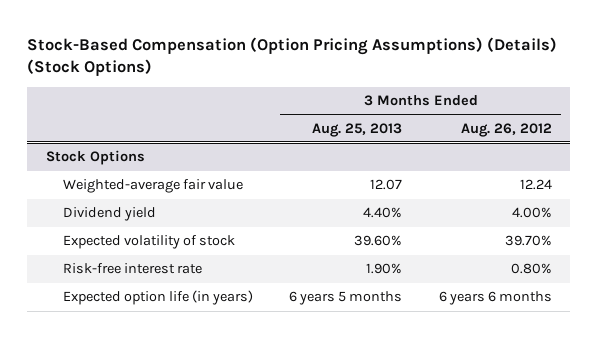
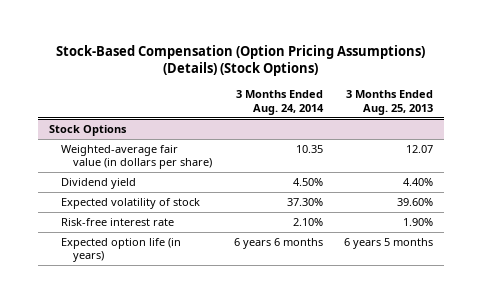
- | 3 Months Ended Aug. 25, 2013 | 3 Months Ended Aug. 26, 2012
+ | 3 Months Ended Aug. 24, 2014 | 3 Months Ended Aug. 25, 2013
@ Stock Options
- Weighted-average fair value | 12.07 | 12.24
+ Weighted-average fair value (in dollars per share) | 10.35 | 12.07

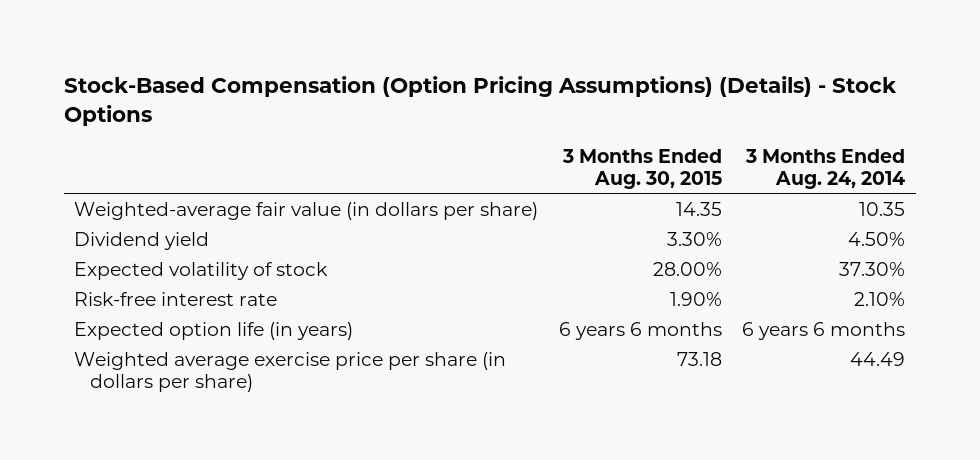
- Stock-Based Compensation (Option Pricing Assumptions) (Details) (Stock Options)
+ Stock-Based Compensation (Option Pricing Assumptions) (Details) - Stock Options
- | 3 Months Ended Aug. 24, 2014 | 3 Months Ended Aug. 25, 2013
+ | 3 Months Ended Aug. 30, 2015 | 3 Months Ended Aug. 24, 2014
- Stock Options
+ Weighted average exercise price per share (in dollars per share) | 73.18 | 44.49

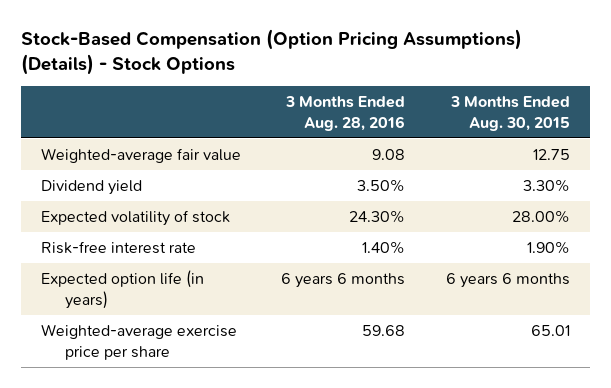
- | 3 Months Ended Aug. 30, 2015 | 3 Months Ended Aug. 24, 2014
+ | 3 Months Ended Aug. 28, 2016 | 3 Months Ended Aug. 30, 2015
- Weighted-average fair value (in dollars per share) | 14.35 | 10.35
+ Weighted-average fair value | 9.08 | 12.75
- Weighted average exercise price per share (in dollars per share) | 73.18 | 44.49
+ Weighted-average exercise price per share | 59.68 | 65.01

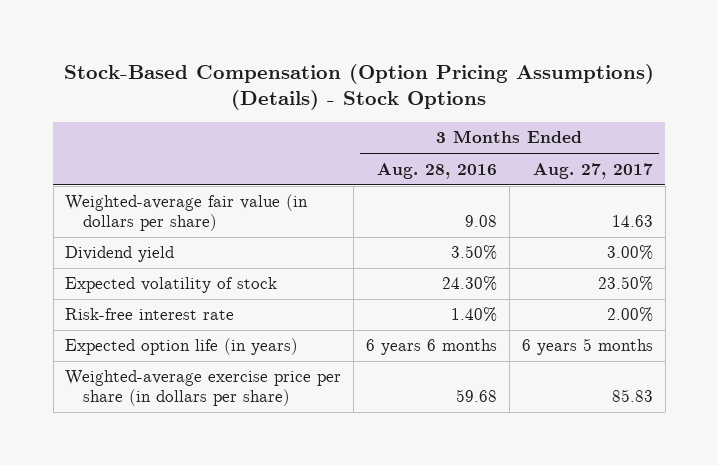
- | 3 Months Ended Aug. 28, 2016 | 3 Months Ended Aug. 30, 2015
+ | 3 Months Ended Aug. 28, 2016 | 3 Months Ended Aug. 27, 2017
- Weighted-average fair value | 9.08 | 12.75
+ Weighted-average fair value (in dollars per share) | 9.08 | 14.63
- Weighted-average exercise price per share | 59.68 | 65.01
+ Weighted-average exercise price per share (in dollars per share) | 59.68 | 85.83

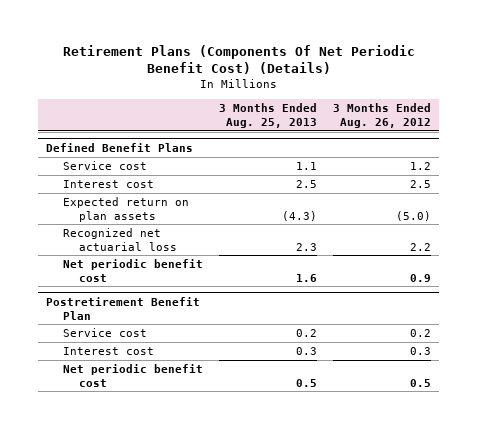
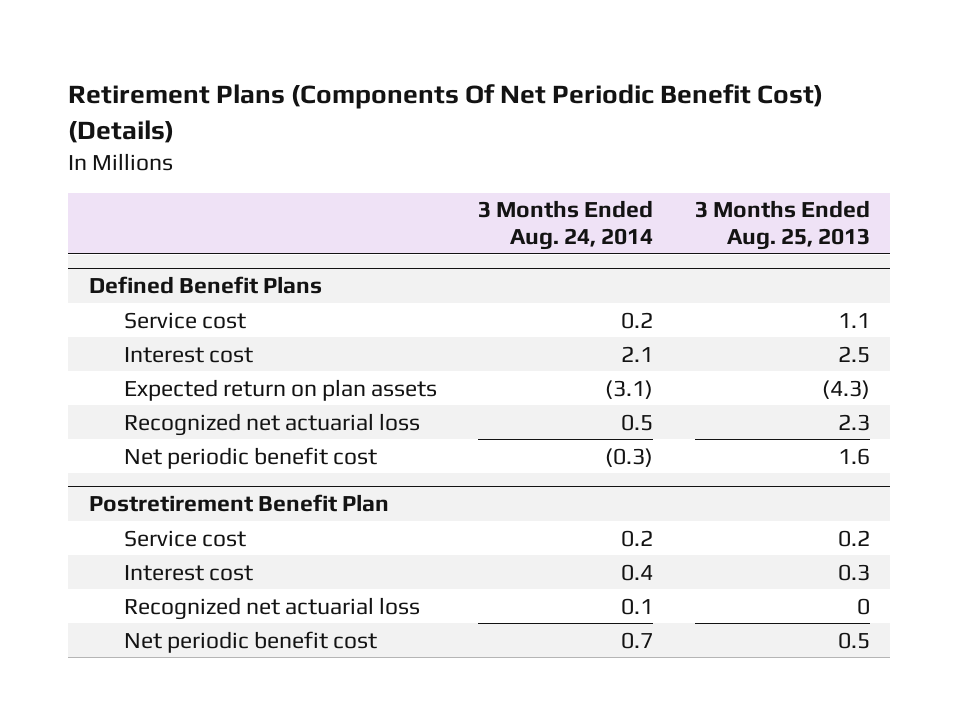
- | 3 Months Ended Aug. 25, 2013 | 3 Months Ended Aug. 26, 2012
+ | 3 Months Ended Aug. 24, 2014 | 3 Months Ended Aug. 25, 2013
@ Postretirement Benefit Plan
+ Recognized net actuarial loss | 0.1 | 0

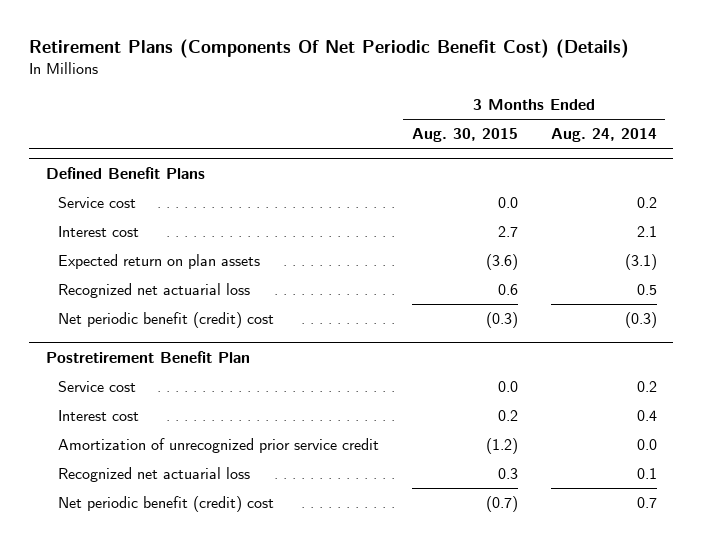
- | 3 Months Ended Aug. 24, 2014 | 3 Months Ended Aug. 25, 2013
+ | 3 Months Ended Aug. 30, 2015 | 3 Months Ended Aug. 24, 2014
@ Defined Benefit Plans
- Net periodic benefit cost | (0.3) | 1.6
+ Net periodic benefit (credit) cost | (0.3) | (0.3)
@ Postretirement Benefit Plan
+ Amortization of unrecognized prior service credit | (1.2) | 0.0
- Net periodic benefit cost | 0.7 | 0.5
+ Net periodic benefit (credit) cost | (0.7) | 0.7

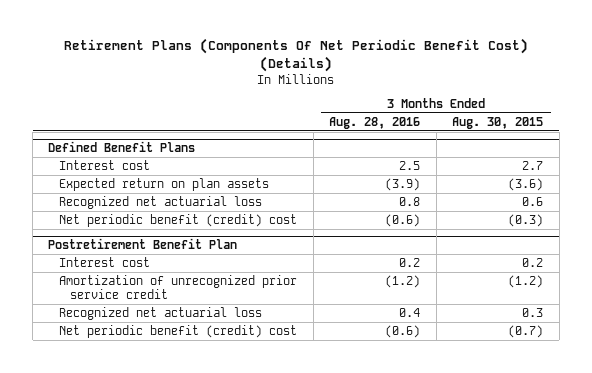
- | 3 Months Ended Aug. 30, 2015 | 3 Months Ended Aug. 24, 2014
+ | 3 Months Ended Aug. 28, 2016 | 3 Months Ended Aug. 30, 2015
@ Defined Benefit Plans
- Service cost | 0.0 | 0.2
@ Postretirement Benefit Plan
- Service cost | 0.0 | 0.2

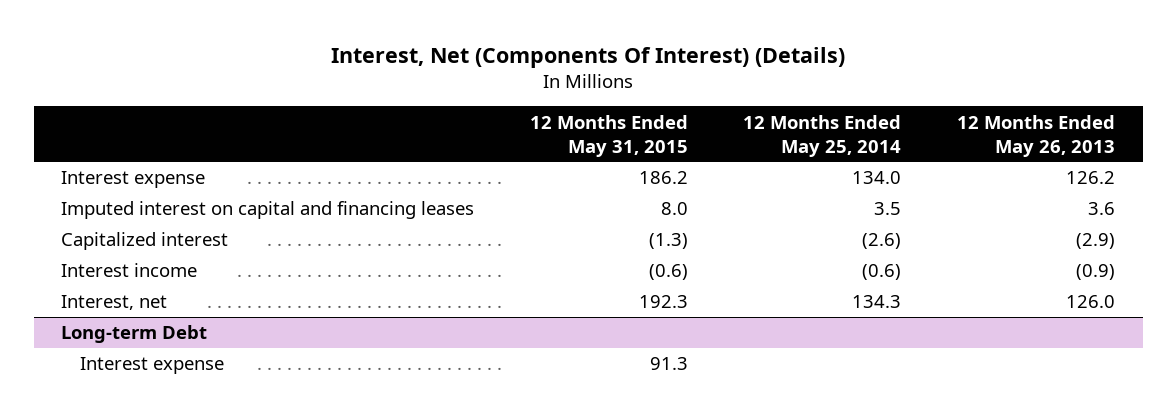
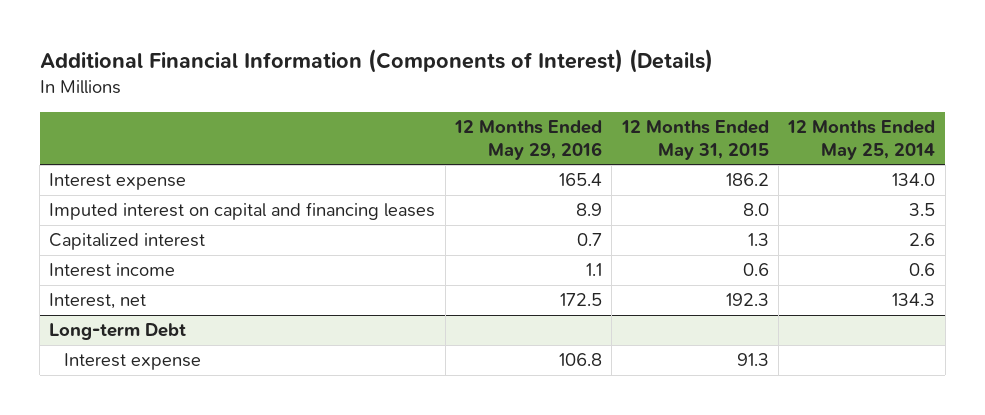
- Interest, Net (Components Of Interest) (Details)
+ Additional Financial Information (Components of Interest) (Details)
- | 12 Months Ended May 31, 2015 | 12 Months Ended May 25, 2014 | 12 Months Ended May 26, 2013
+ | 12 Months Ended May 29, 2016 | 12 Months Ended May 31, 2015 | 12 Months Ended May 25, 2014
- Capitalized interest | (1.3) | (2.6) | (2.9)
- Interest income | (0.6) | (0.6) | (0.9)
+ Capitalized interest | 0.7 | 1.3 | 2.6
+ Interest income | 1.1 | 0.6 | 0.6

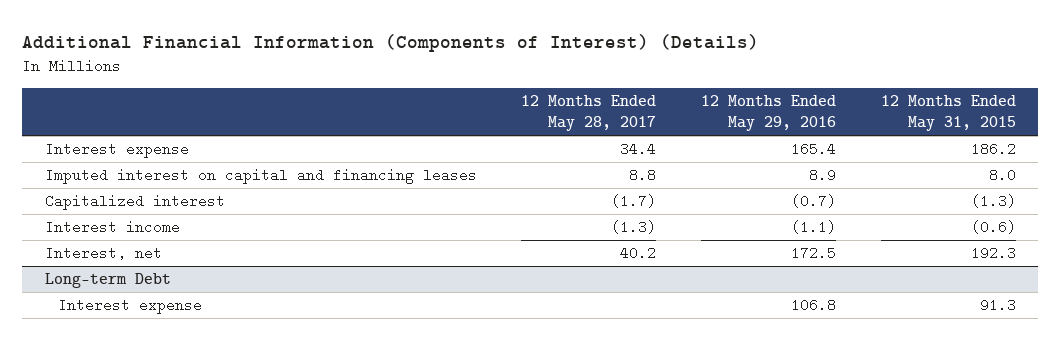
- | 12 Months Ended May 29, 2016 | 12 Months Ended May 31, 2015 | 12 Months Ended May 25, 2014
+ | 12 Months Ended May 28, 2017 | 12 Months Ended May 29, 2016 | 12 Months Ended May 31, 2015
- Capitalized interest | 0.7 | 1.3 | 2.6
- Interest income | 1.1 | 0.6 | 0.6
+ Capitalized interest | (1.7) | (0.7) | (1.3)
+ Interest income | (1.3) | (1.1) | (0.6)

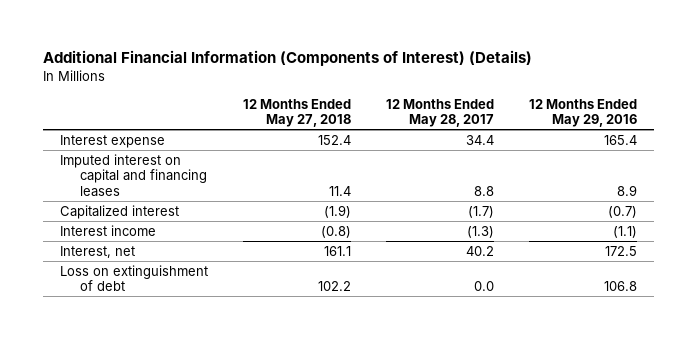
- | 12 Months Ended May 28, 2017 | 12 Months Ended May 29, 2016 | 12 Months Ended May 31, 2015
+ | 12 Months Ended May 27, 2018 | 12 Months Ended May 28, 2017 | 12 Months Ended May 29, 2016
- Long-term Debt
- Interest expense | | 106.8 | 91.3
+ Loss on extinguishment of debt | 102.2 | 0.0 | 106.8

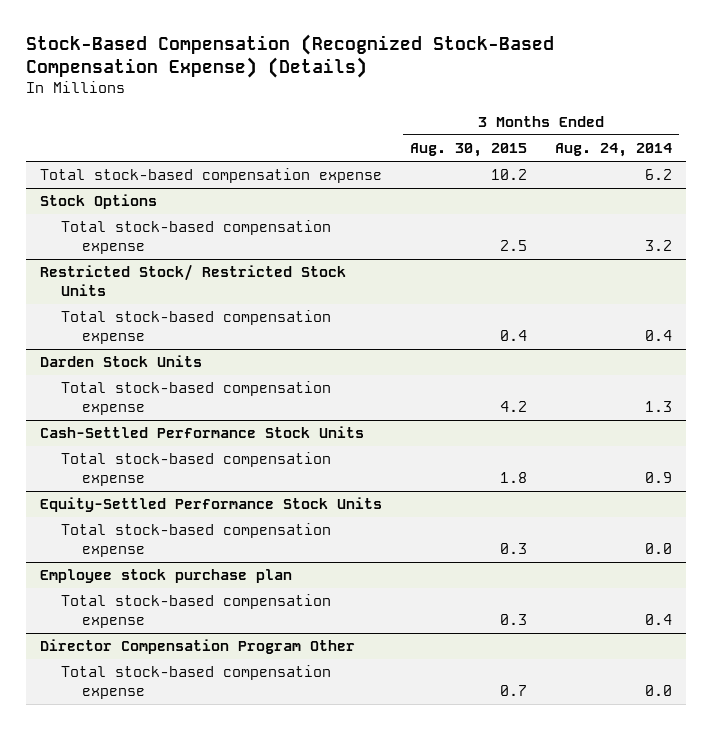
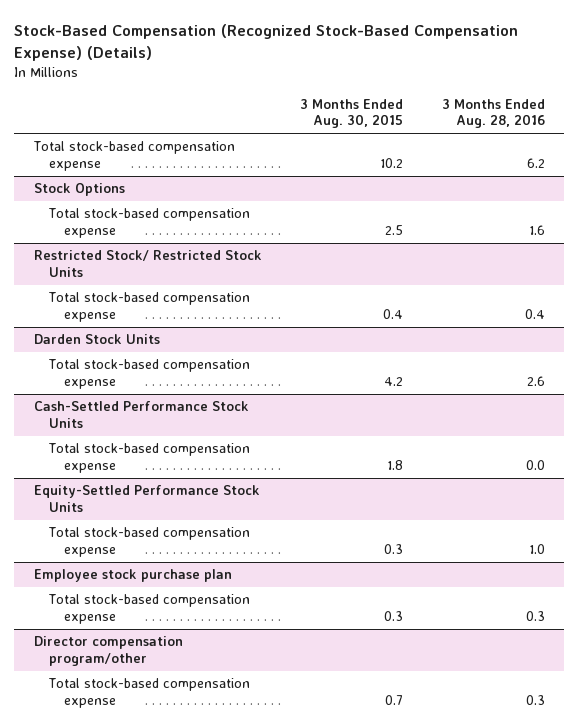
- | 3 Months Ended Aug. 30, 2015 | 3 Months Ended Aug. 24, 2014
+ | 3 Months Ended Aug. 30, 2015 | 3 Months Ended Aug. 28, 2016
- Director Compensation Program Other
+ Director compensation program/other

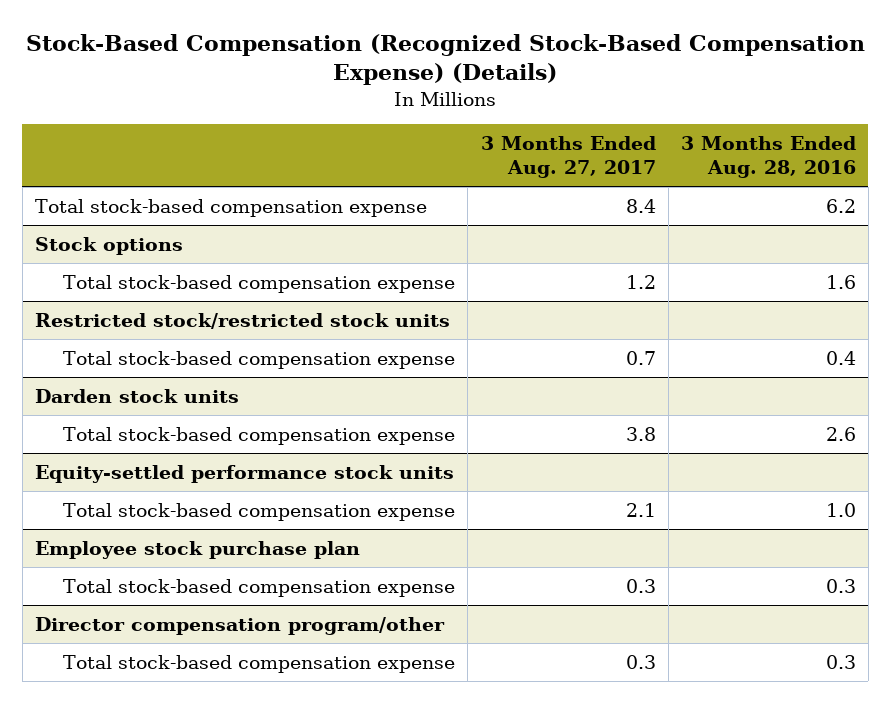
- | 3 Months Ended Aug. 30, 2015 | 3 Months Ended Aug. 28, 2016
+ | 3 Months Ended Aug. 27, 2017 | 3 Months Ended Aug. 28, 2016
- Stock Options
+ Stock options
- Restricted Stock/ Restricted Stock Units
+ Restricted stock/restricted stock units
- Darden Stock Units
+ Darden stock units
- Cash-Settled Performance Stock Units
- Total stock-based compensation expense | 1.8 | 0.0
- Equity-Settled Performance Stock Units
+ Equity-settled performance stock units

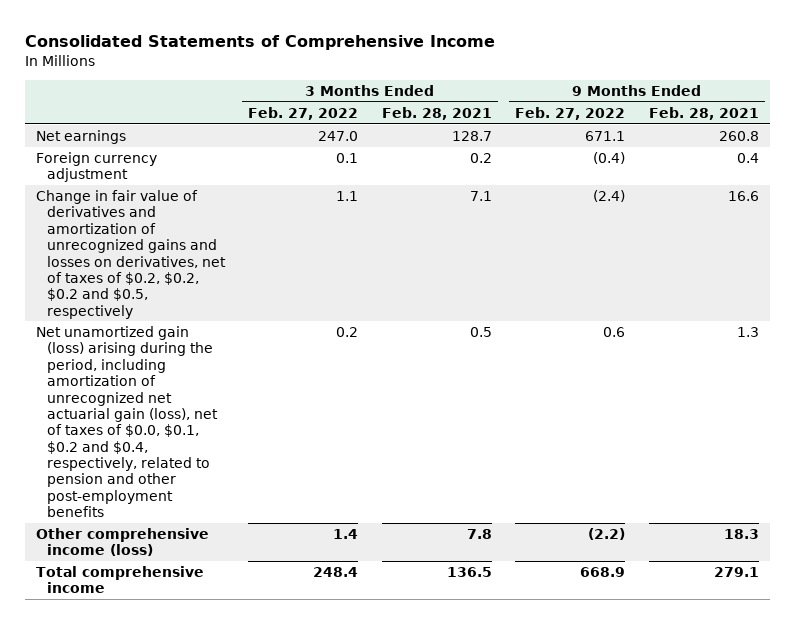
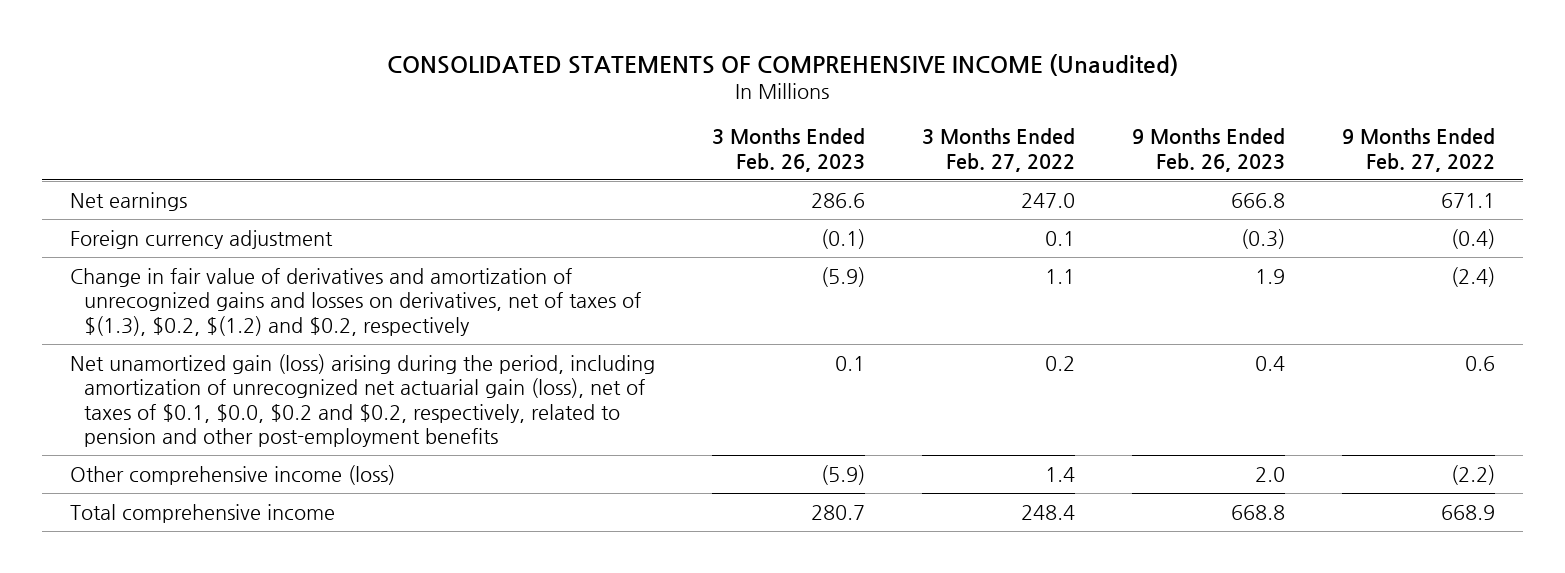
- Consolidated Statements of Comprehensive Income
+ CONSOLIDATED STATEMENTS OF COMPREHENSIVE INCOME (Unaudited)
- | 3 Months Ended Feb. 27, 2022 | 3 Months Ended Feb. 28, 2021 | 9 Months Ended Feb. 27, 2022 | 9 Months Ended Feb. 28, 2021
+ | 3 Months Ended Feb. 26, 2023 | 3 Months Ended Feb. 27, 2022 | 9 Months Ended Feb. 26, 2023 | 9 Months Ended Feb. 27, 2022
- Change in fair value of derivatives and amortization of unrecognized gains and losses on derivatives, net of taxes of $0.2, $0.2, $0.2 and $0.5, respectively | 1.1 | 7.1 | (2.4) | 16.6
- Net unamortized gain (loss) arising during the period, including amortization of unrecognized net actuarial gain (loss), net of taxes of $0.0, $0.1, $0.2 and $0.4, respectively, related to pension and other post-employment benefits | 0.2 | 0.5 | 0.6 | 1.3
+ Change in fair value of derivatives and amortization of unrecognized gains and losses on derivatives, net of taxes of $(1.3), $0.2, $(1.2) and $0.2, respectively | (5.9) | 1.1 | 1.9 | (2.4)
+ Net unamortized gain (loss) arising during the period, including amortization of unrecognized net actuarial gain (loss), net of taxes of $0.1, $0.0, $0.2 and $0.2, respectively, related to pension and other post-employment benefits | 0.1 | 0.2 | 0.4 | 0.6

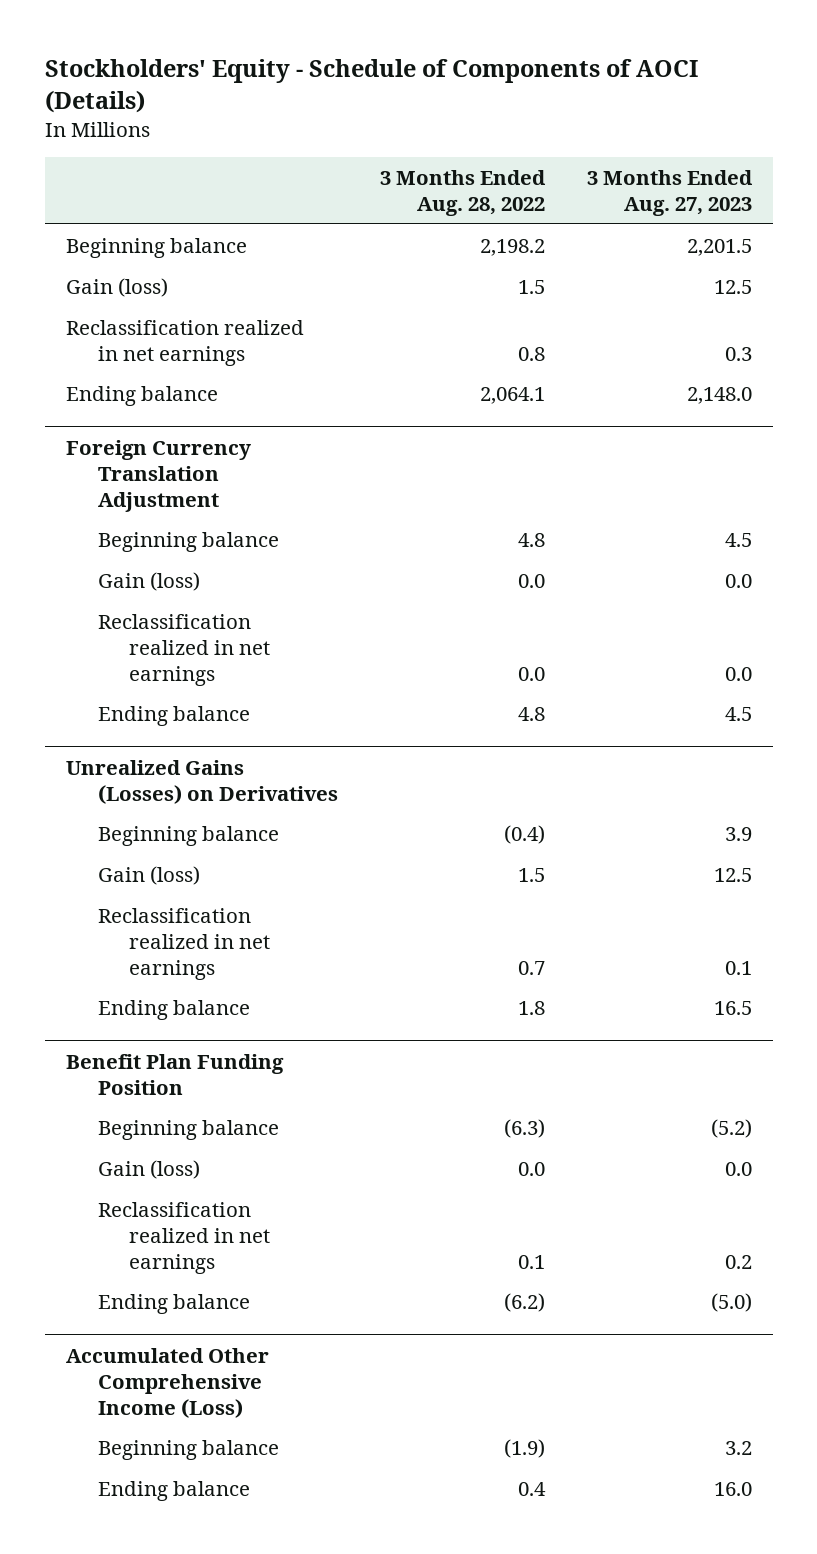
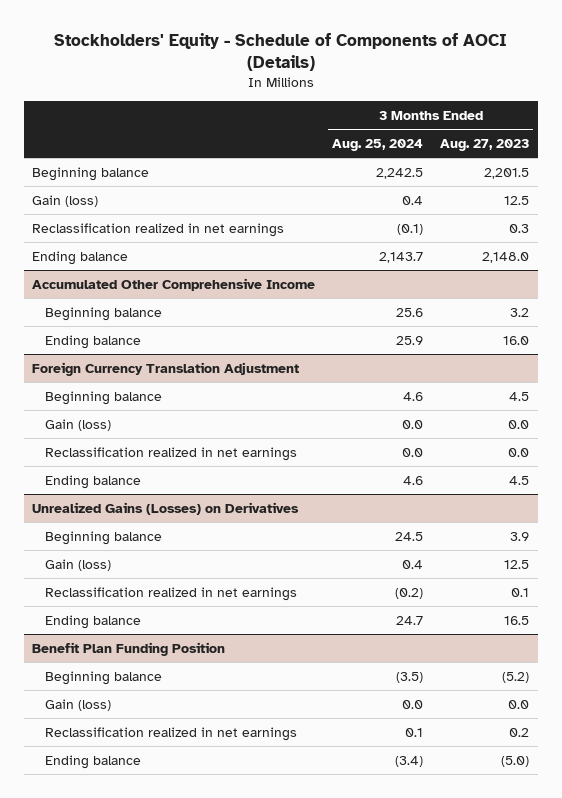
- | 3 Months Ended Aug. 28, 2022 | 3 Months Ended Aug. 27, 2023
+ | 3 Months Ended Aug. 25, 2024 | 3 Months Ended Aug. 27, 2023
+ Accumulated Other Comprehensive Income
+ Beginning balance | 25.6 | 3.2
+ Ending balance | 25.9 | 16.0
- Accumulated Other Comprehensive Income (Loss)
- Beginning balance | (1.9) | 3.2
- Ending balance | 0.4 | 16.0

